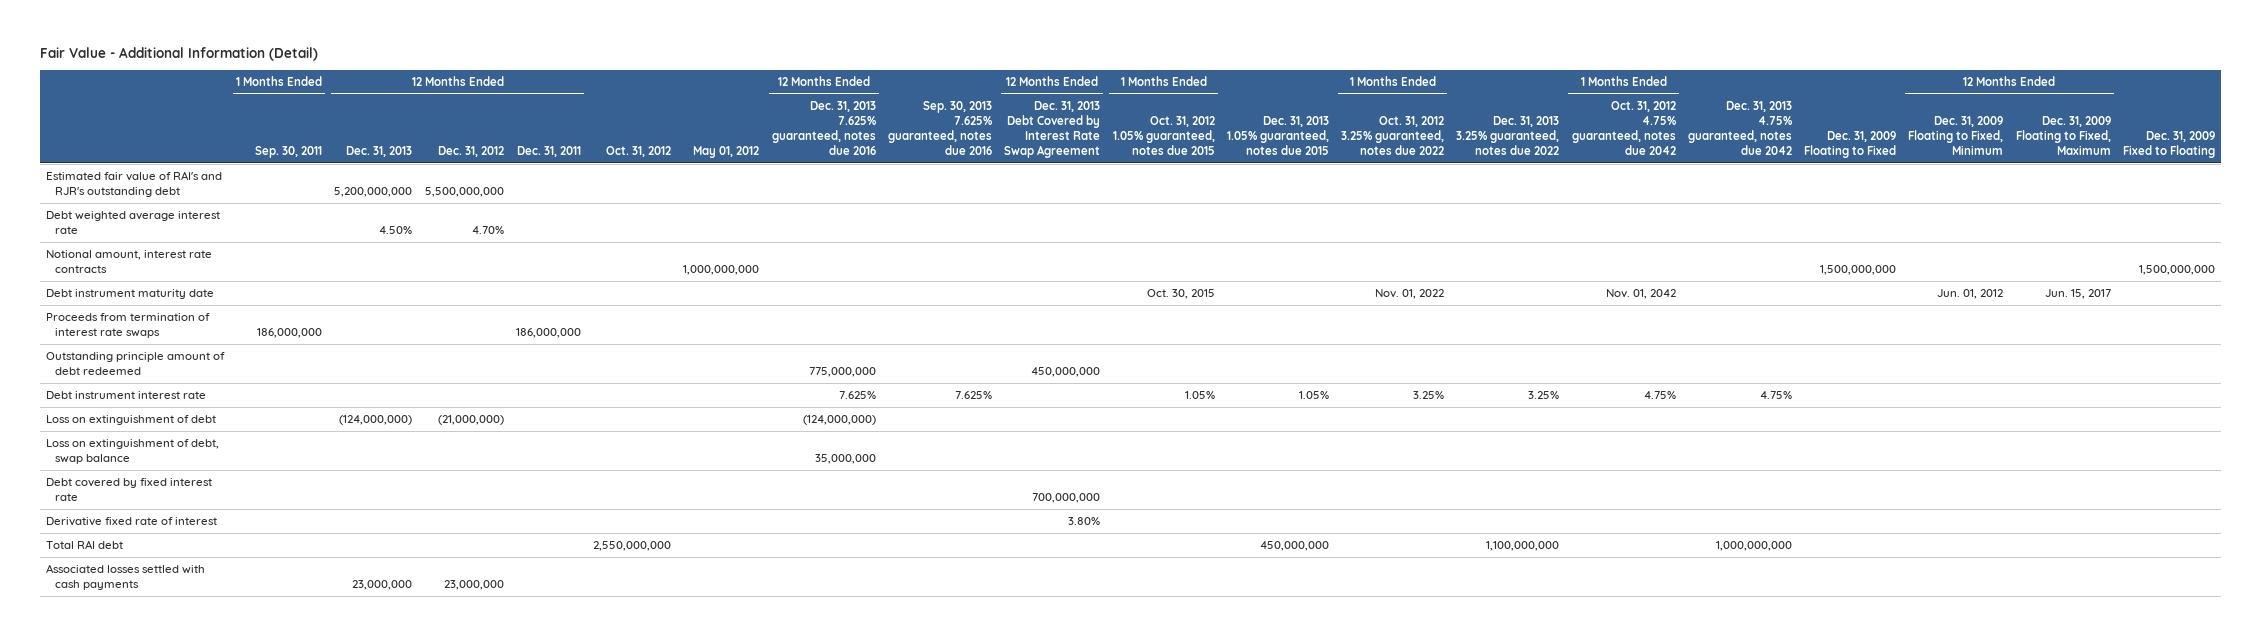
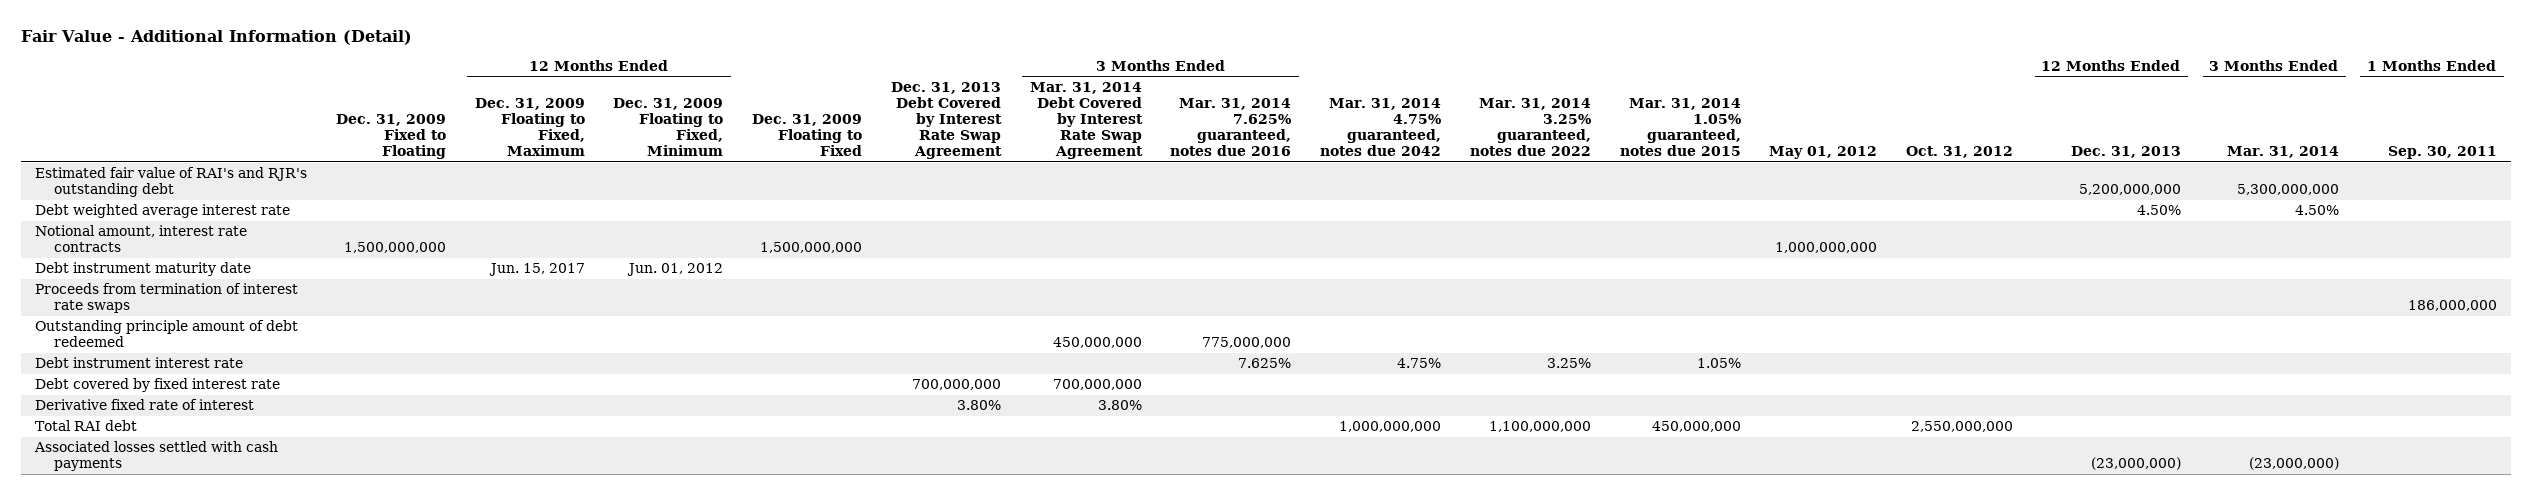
- | 1 Months Ended Sep. 30, 2011 | 12 Months Ended Dec. 31, 2013 | 12 Months Ended Dec. 31, 2012 | 12 Months Ended Dec. 31, 2011 | Oct. 31, 2012 | May 01, 2012 | 12 Months Ended Dec. 31, 2013 7.625% guaranteed, notes due 2016 | Sep. 30, 2013 7.625% guaranteed, notes due 2016 | 12 Months Ended Dec. 31, 2013 Debt Covered by Interest Rate Swap Agreement | 1 Months Ended Oct. 31, 2012 1.05% guaranteed, notes due 2015 | Dec. 31, 2013 1.05% guaranteed, notes due 2015 | 1 Months Ended Oct. 31, 2012 3.25% guaranteed, notes due 2022 | Dec. 31, 2013 3.25% guaranteed, notes due 2022 | 1 Months Ended Oct. 31, 2012 4.75% guaranteed, notes due 2042 | Dec. 31, 2013 4.75% guaranteed, notes due 2042 | Dec. 31, 2009 Floating to Fixed | 12 Months Ended Dec. 31, 2009 Floating to Fixed, Minimum | 12 Months Ended Dec. 31, 2009 Floating to Fixed, Maximum | Dec. 31, 2009 Fixed to Floating
+ | Dec. 31, 2009 Fixed to Floating | 12 Months Ended Dec. 31, 2009 Floating to Fixed, Maximum | 12 Months Ended Dec. 31, 2009 Floating to Fixed, Minimum | Dec. 31, 2009 Floating to Fixed | Dec. 31, 2013 Debt Covered by Interest Rate Swap Agreement | 3 Months Ended Mar. 31, 2014 Debt Covered by Interest Rate Swap Agreement | 3 Months Ended Mar. 31, 2014 7.625% guaranteed, notes due 2016 | Mar. 31, 2014 4.75% guaranteed, notes due 2042 | Mar. 31, 2014 3.25% guaranteed, notes due 2022 | Mar. 31, 2014 1.05% guaranteed, notes due 2015 | May 01, 2012 | Oct. 31, 2012 | 12 Months Ended Dec. 31, 2013 | 3 Months Ended Mar. 31, 2014 | 1 Months Ended Sep. 30, 2011
- Loss on extinguishment of debt | | (124,000,000) | (21,000,000) | | | | (124,000,000) | | | | | | | | | | | |
- Loss on extinguishment of debt, swap balance | | | | | | | 35,000,000 | | | | | | | | | | | |
- Associated losses settled with cash payments | | 23,000,000 | 23,000,000 | | | | | | | | | | | | | | | |
+ Associated losses settled with cash payments | | | | | | | | | | | | | (23,000,000) | (23,000,000) |

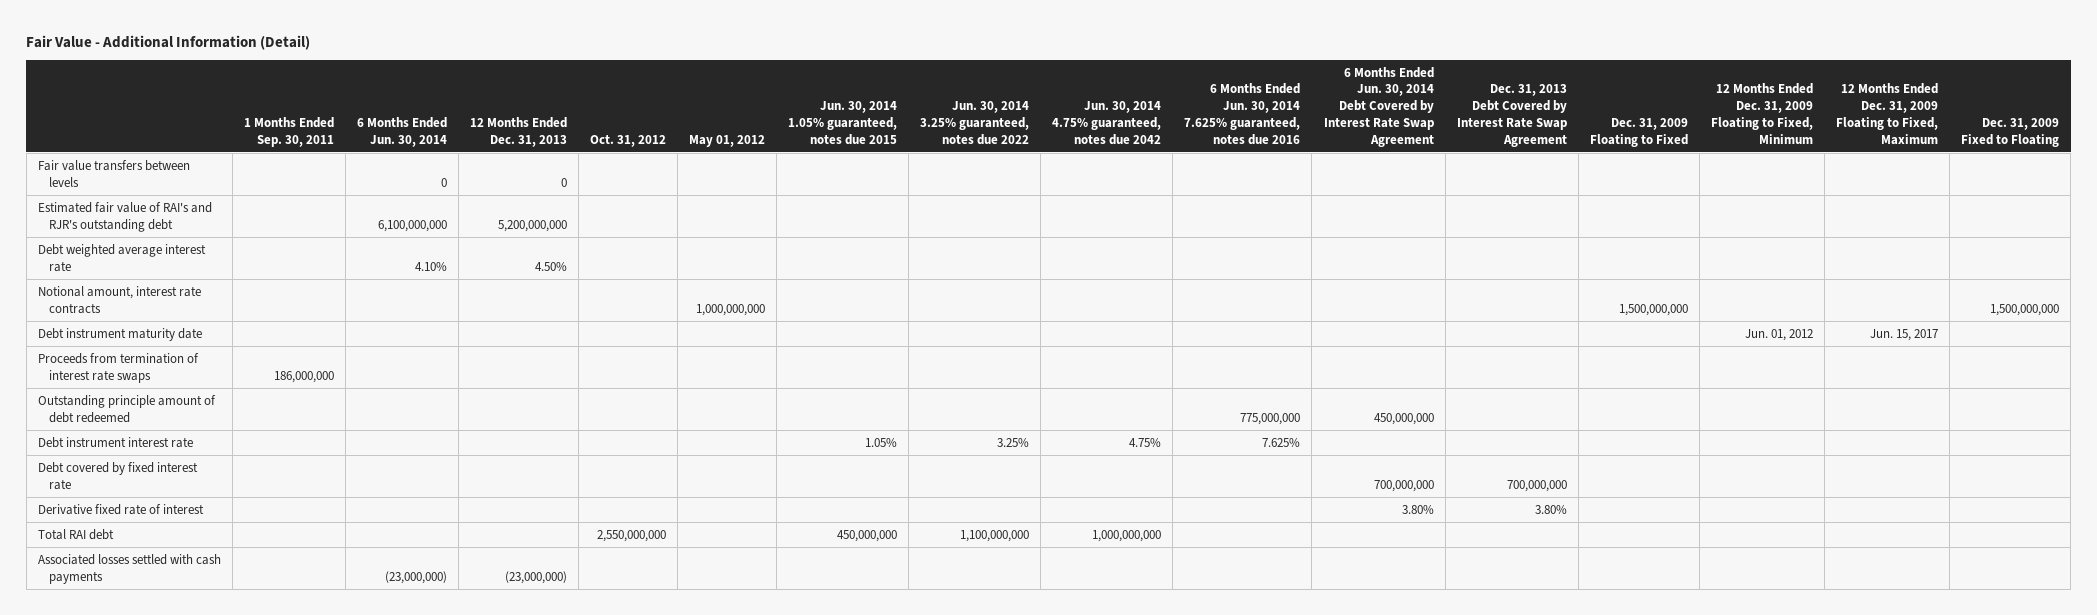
- | Dec. 31, 2009 Fixed to Floating | 12 Months Ended Dec. 31, 2009 Floating to Fixed, Maximum | 12 Months Ended Dec. 31, 2009 Floating to Fixed, Minimum | Dec. 31, 2009 Floating to Fixed | Dec. 31, 2013 Debt Covered by Interest Rate Swap Agreement | 3 Months Ended Mar. 31, 2014 Debt Covered by Interest Rate Swap Agreement | 3 Months Ended Mar. 31, 2014 7.625% guaranteed, notes due 2016 | Mar. 31, 2014 4.75% guaranteed, notes due 2042 | Mar. 31, 2014 3.25% guaranteed, notes due 2022 | Mar. 31, 2014 1.05% guaranteed, notes due 2015 | May 01, 2012 | Oct. 31, 2012 | 12 Months Ended Dec. 31, 2013 | 3 Months Ended Mar. 31, 2014 | 1 Months Ended Sep. 30, 2011
+ | 1 Months Ended Sep. 30, 2011 | 6 Months Ended Jun. 30, 2014 | 12 Months Ended Dec. 31, 2013 | Oct. 31, 2012 | May 01, 2012 | Jun. 30, 2014 1.05% guaranteed, notes due 2015 | Jun. 30, 2014 3.25% guaranteed, notes due 2022 | Jun. 30, 2014 4.75% guaranteed, notes due 2042 | 6 Months Ended Jun. 30, 2014 7.625% guaranteed, notes due 2016 | 6 Months Ended Jun. 30, 2014 Debt Covered by Interest Rate Swap Agreement | Dec. 31, 2013 Debt Covered by Interest Rate Swap Agreement | Dec. 31, 2009 Floating to Fixed | 12 Months Ended Dec. 31, 2009 Floating to Fixed, Minimum | 12 Months Ended Dec. 31, 2009 Floating to Fixed, Maximum | Dec. 31, 2009 Fixed to Floating
+ Fair value transfers between levels | | 0 | 0 | | | | | | | | | | | |

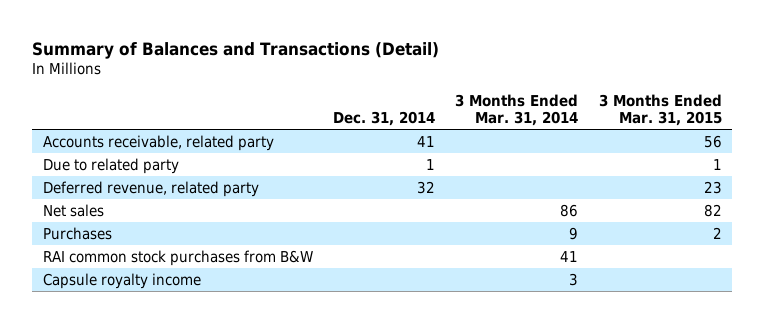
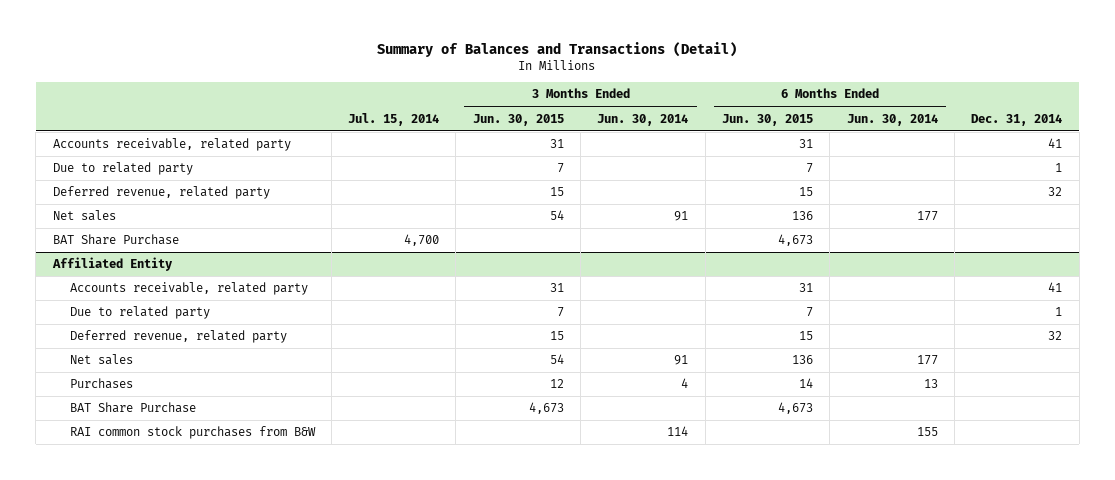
- | Dec. 31, 2014 | 3 Months Ended Mar. 31, 2014 | 3 Months Ended Mar. 31, 2015
+ | Jul. 15, 2014 | 3 Months Ended Jun. 30, 2015 | 3 Months Ended Jun. 30, 2014 | 6 Months Ended Jun. 30, 2015 | 6 Months Ended Jun. 30, 2014 | Dec. 31, 2014
- Purchases | | 9 | 2
- RAI common stock purchases from B&W | | 41 |
- Capsule royalty income | | 3 |
+ BAT Share Purchase | 4,700 | | | 4,673 | |
+ Affiliated Entity
+ Accounts receivable, related party | | 31 | | 31 | | 41
+ Due to related party | | 7 | | 7 | | 1
+ Deferred revenue, related party | | 15 | | 15 | | 32
+ Net sales | | 54 | 91 | 136 | 177 |
+ Purchases | | 12 | 4 | 14 | 13 |
+ BAT Share Purchase | | 4,673 | | 4,673 | |
+ RAI common stock purchases from B&W | | | 114 | | 155 |

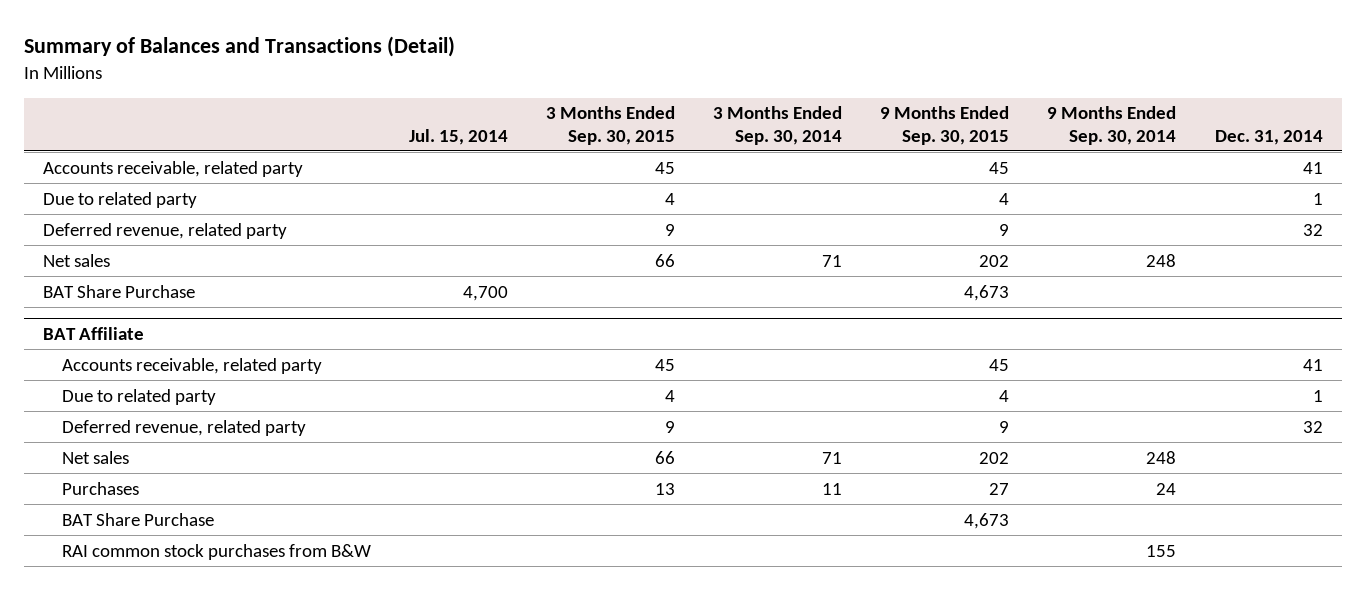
- | Jul. 15, 2014 | 3 Months Ended Jun. 30, 2015 | 3 Months Ended Jun. 30, 2014 | 6 Months Ended Jun. 30, 2015 | 6 Months Ended Jun. 30, 2014 | Dec. 31, 2014
+ | Jul. 15, 2014 | 3 Months Ended Sep. 30, 2015 | 3 Months Ended Sep. 30, 2014 | 9 Months Ended Sep. 30, 2015 | 9 Months Ended Sep. 30, 2014 | Dec. 31, 2014
- Affiliated Entity
+ BAT Affiliate

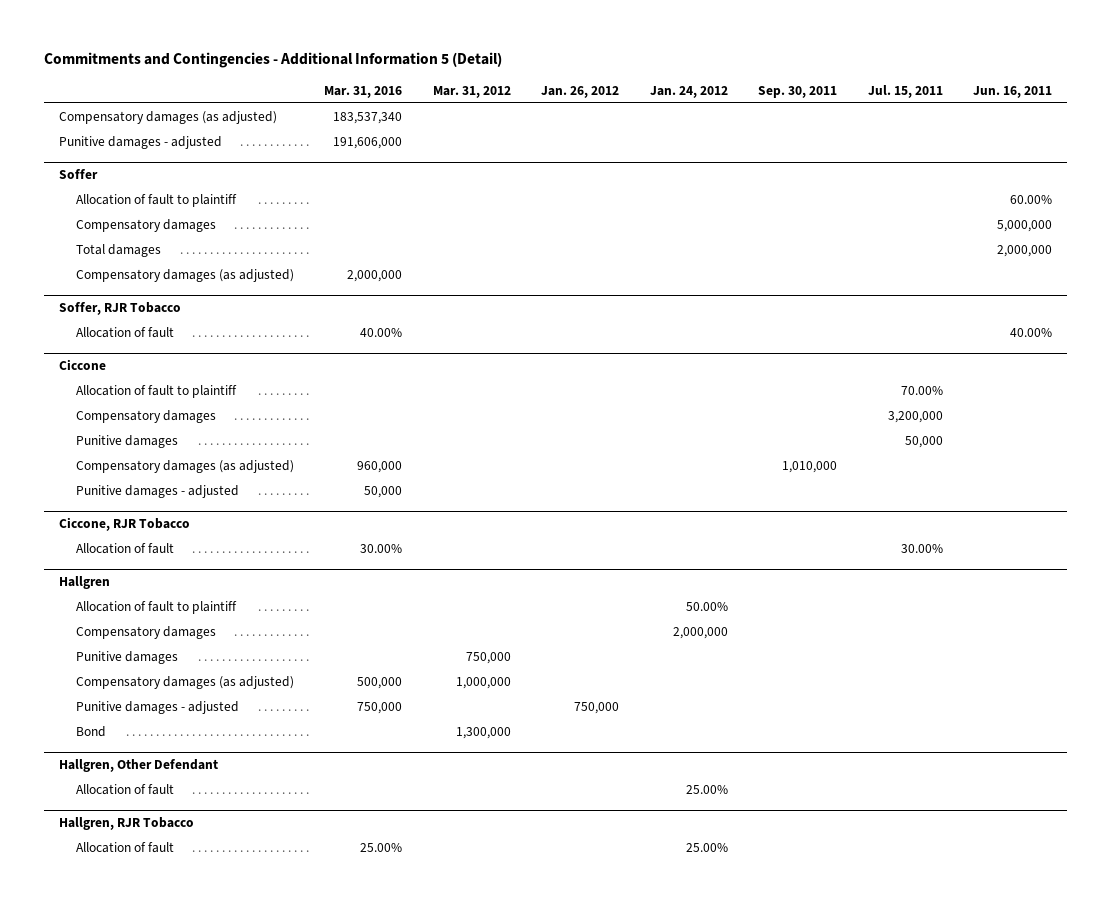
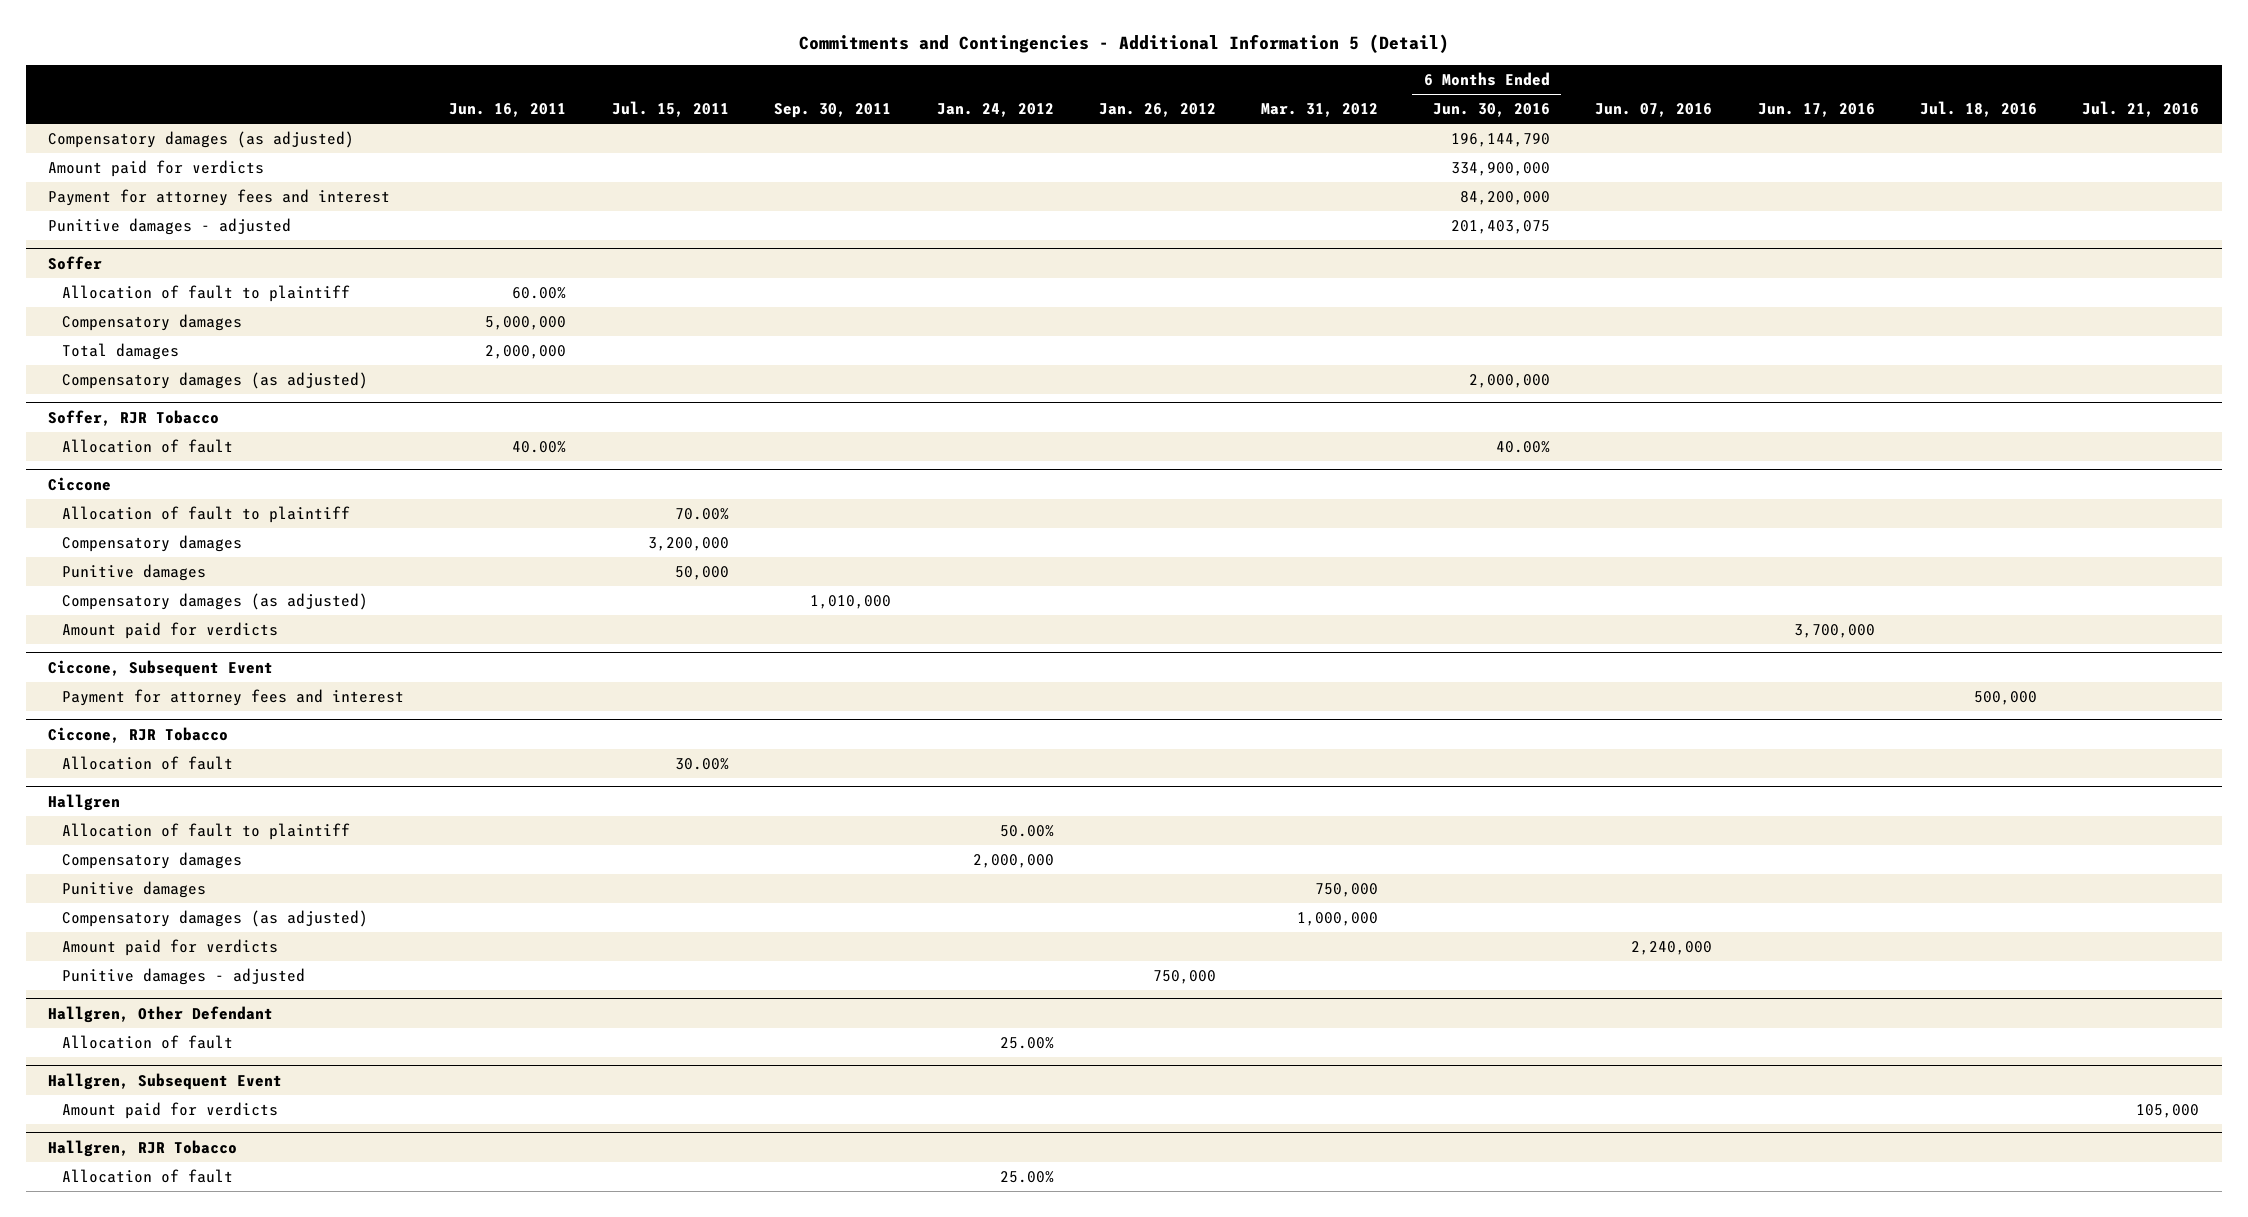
- | Mar. 31, 2016 | Mar. 31, 2012 | Jan. 26, 2012 | Jan. 24, 2012 | Sep. 30, 2011 | Jul. 15, 2011 | Jun. 16, 2011
+ | Jun. 16, 2011 | Jul. 15, 2011 | Sep. 30, 2011 | Jan. 24, 2012 | Jan. 26, 2012 | Mar. 31, 2012 | 6 Months Ended Jun. 30, 2016 | Jun. 07, 2016 | Jun. 17, 2016 | Jul. 18, 2016 | Jul. 21, 2016
+ Amount paid for verdicts | | | | | | | 334,900,000 | | | |
+ Payment for attorney fees and interest | | | | | | | 84,200,000 | | | |
@ Ciccone
- Punitive damages - adjusted | 50,000 | | | | | |
+ Amount paid for verdicts | | | | | | | | | 3,700,000 | |
+ Ciccone, Subsequent Event
+ Payment for attorney fees and interest | | | | | | | | | | 500,000 |
@ Hallgren
+ Amount paid for verdicts | | | | | | | | 2,240,000 | | |
- Bond | | 1,300,000 | | | | |
+ Hallgren, Subsequent Event
+ Amount paid for verdicts | | | | | | | | | | | 105,000

